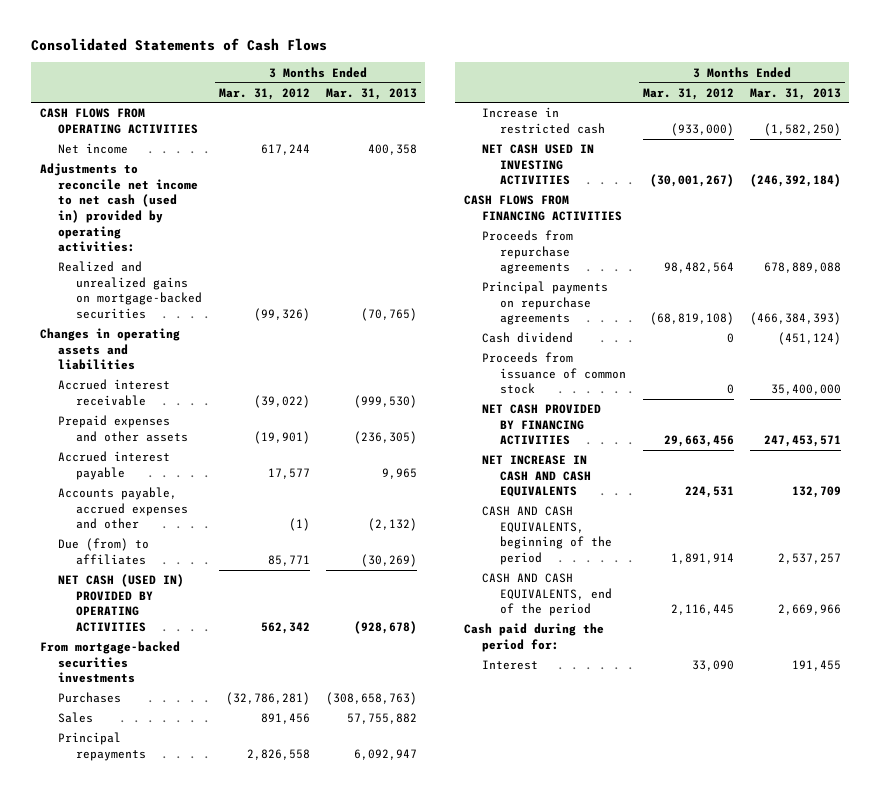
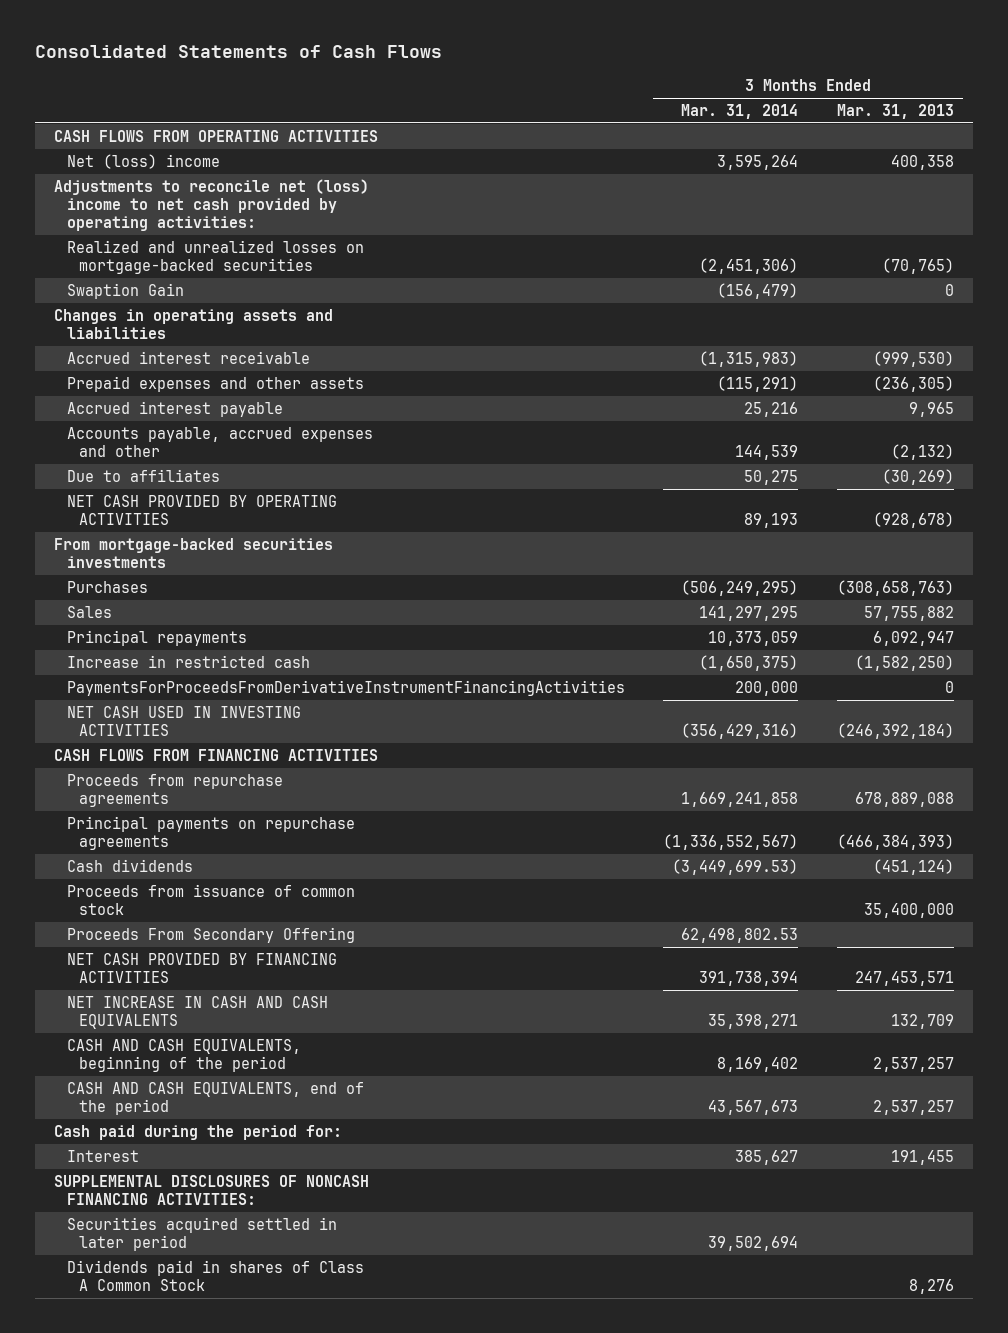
- | 3 Months Ended Mar. 31, 2012 | 3 Months Ended Mar. 31, 2013
+ | 3 Months Ended Mar. 31, 2014 | 3 Months Ended Mar. 31, 2013
- Net income | 617,244 | 400,358
- Adjustments to reconcile net income to net cash (used in) provided by operating activities:
- Realized and unrealized gains on mortgage-backed securities | (99,326) | (70,765)
+ Net (loss) income | 3,595,264 | 400,358
+ Adjustments to reconcile net (loss) income to net cash provided by operating activities:
+ Realized and unrealized losses on mortgage-backed securities | (2,451,306) | (70,765)
+ Swaption Gain | (156,479) | 0
- Due (from) to affiliates | 85,771 | (30,269)
- NET CASH (USED IN) PROVIDED BY OPERATING ACTIVITIES | 562,342 | (928,678)
+ Due to affiliates | 50,275 | (30,269)
+ NET CASH PROVIDED BY OPERATING ACTIVITIES | 89,193 | (928,678)
+ PaymentsForProceedsFromDerivativeInstrumentFinancingActivities | 200,000 | 0
- Cash dividend | 0 | (451,124)
+ Cash dividends | (3,449,699.53) | (451,124)
+ Proceeds From Secondary Offering | 62,498,802.53 |
- CASH AND CASH EQUIVALENTS, end of the period | 2,116,445 | 2,669,966
+ CASH AND CASH EQUIVALENTS, end of the period | 43,567,673 | 2,537,257
+ SUPPLEMENTAL DISCLOSURES OF NONCASH FINANCING ACTIVITIES:
+ Securities acquired settled in later period | 39,502,694 |
+ Dividends paid in shares of Class A Common Stock | | 8,276

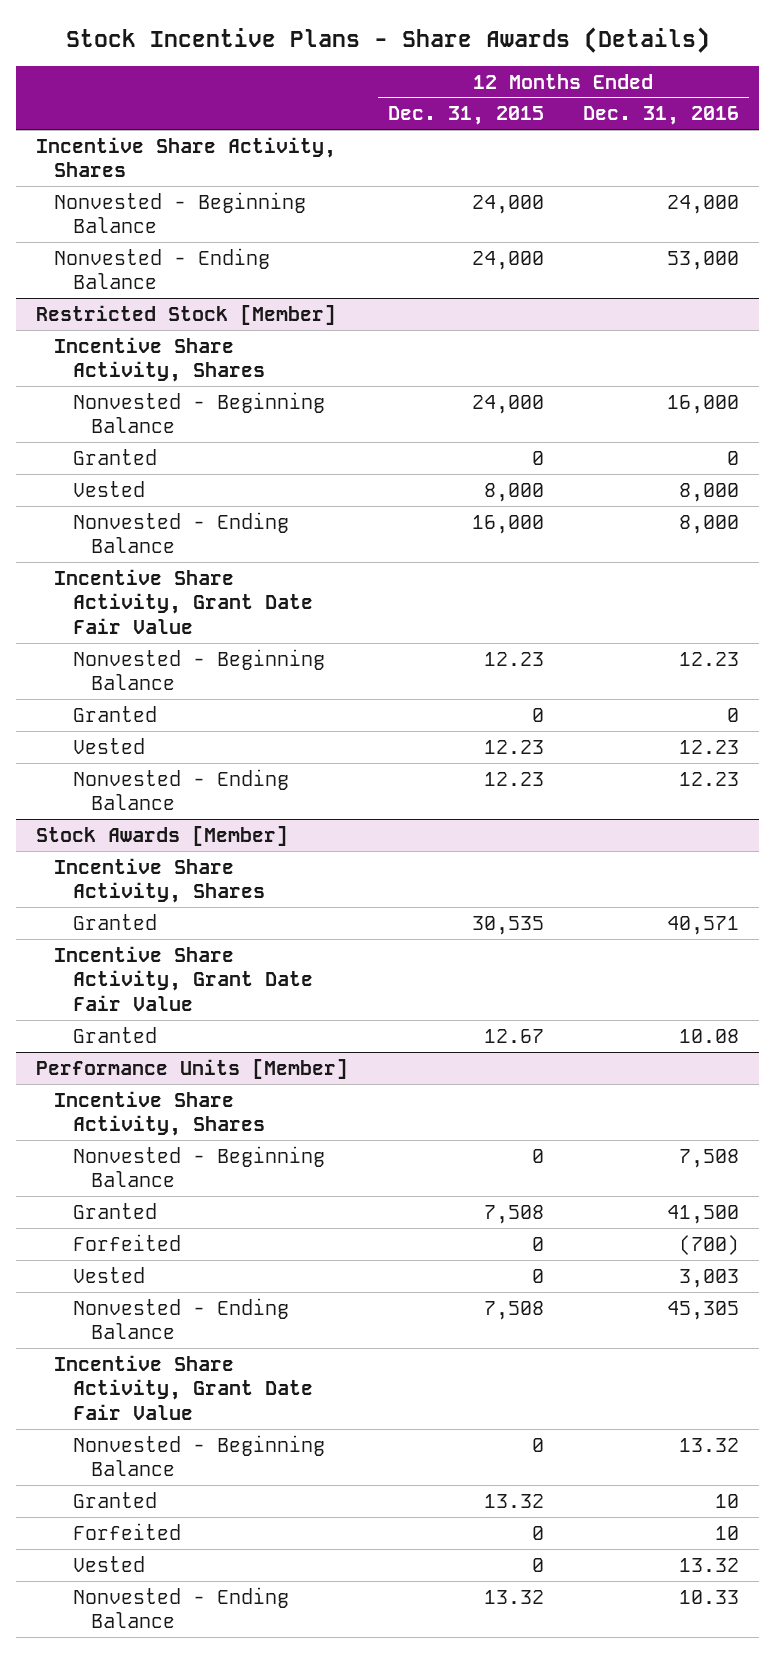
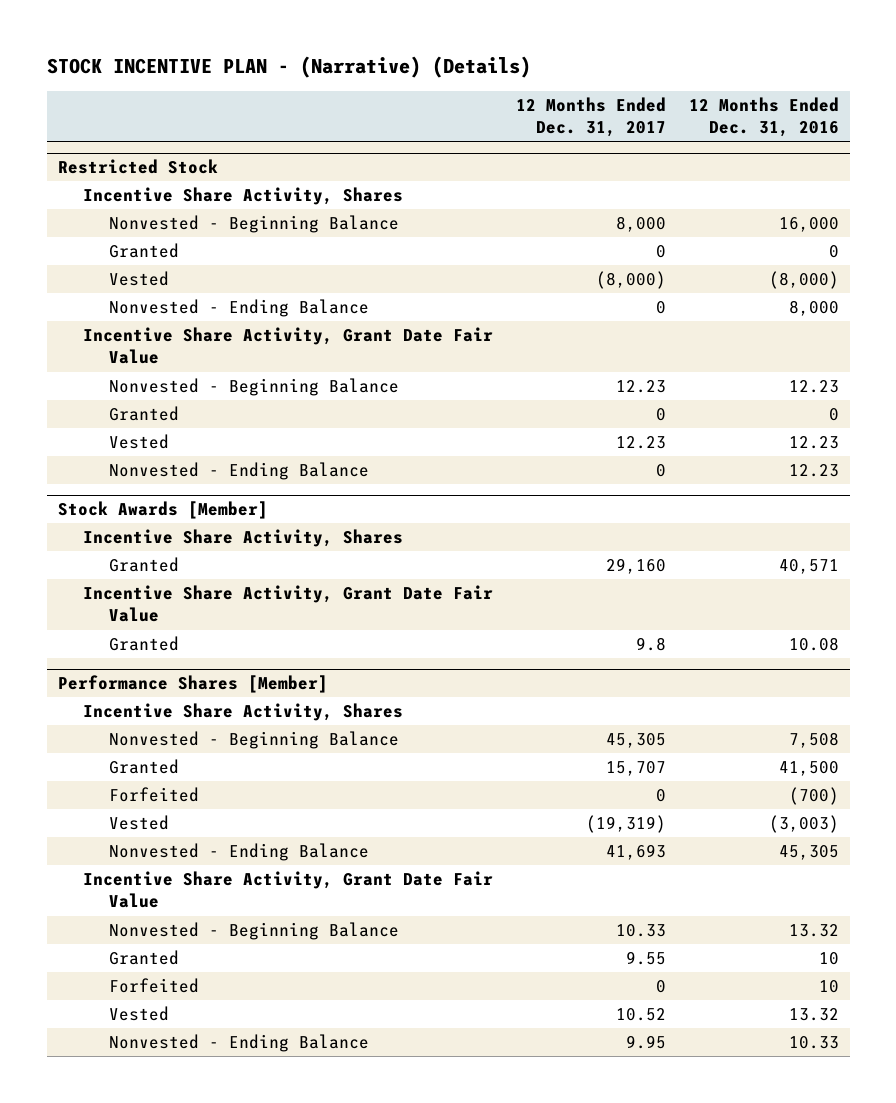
- Stock Incentive Plans - Share Awards (Details)
+ STOCK INCENTIVE PLAN - (Narrative) (Details)
- | 12 Months Ended Dec. 31, 2015 | 12 Months Ended Dec. 31, 2016
+ | 12 Months Ended Dec. 31, 2017 | 12 Months Ended Dec. 31, 2016
- Incentive Share Activity, Shares
- Nonvested - Beginning Balance | 24,000 | 24,000
- Nonvested - Ending Balance | 24,000 | 53,000
- Restricted Stock [Member]
+ Restricted Stock
- Vested | 8,000 | 8,000
+ Vested | (8,000) | (8,000)
- Performance Units [Member]
+ Performance Shares [Member]
- Vested | 0 | 3,003
+ Vested | (19,319) | (3,003)

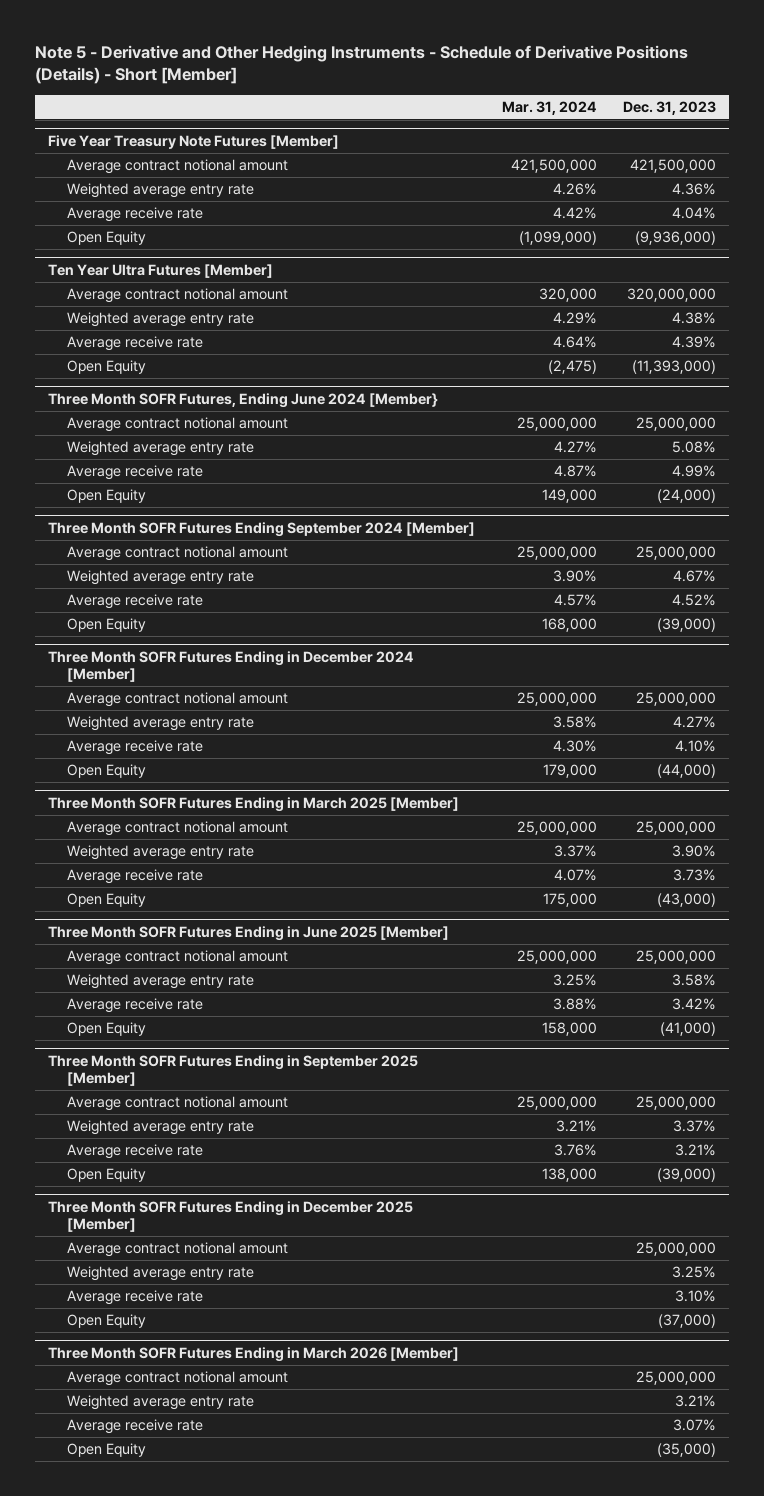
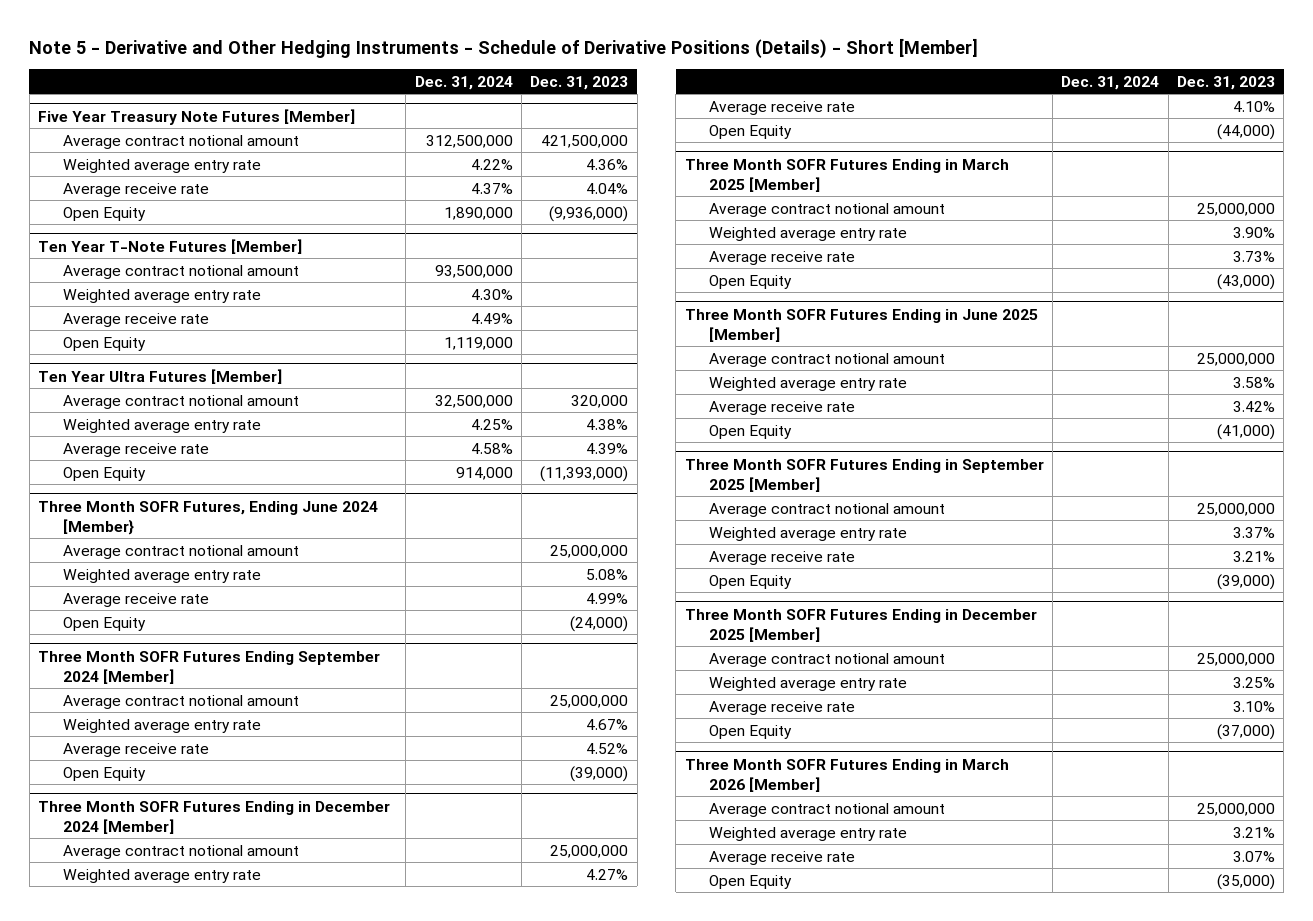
- | Mar. 31, 2024 | Dec. 31, 2023
+ | Dec. 31, 2024 | Dec. 31, 2023
+ Ten Year T-Note Futures [Member]
+ Average contract notional amount | 93,500,000 |
+ Weighted average entry rate | 4.30% |
+ Average receive rate | 4.49% |
+ Open Equity | 1,119,000 |
@ Ten Year Ultra Futures [Member]
- Average contract notional amount | 320,000 | 320,000,000
+ Average contract notional amount | 32,500,000 | 320,000

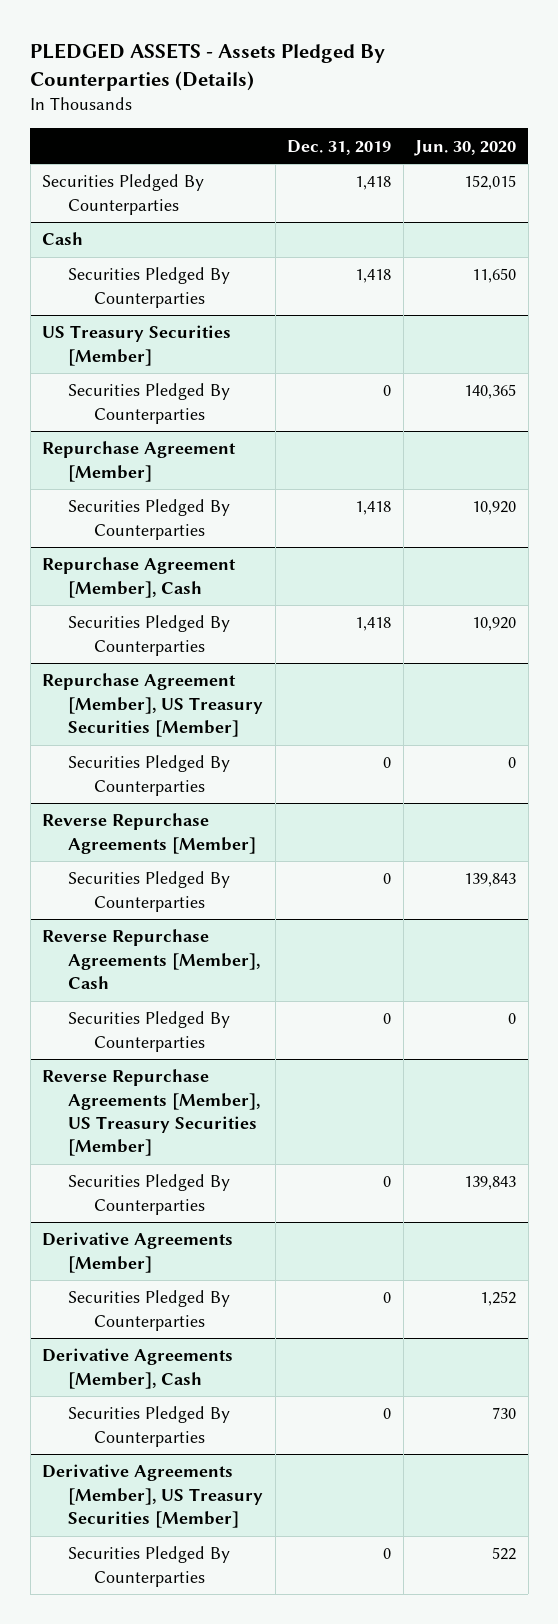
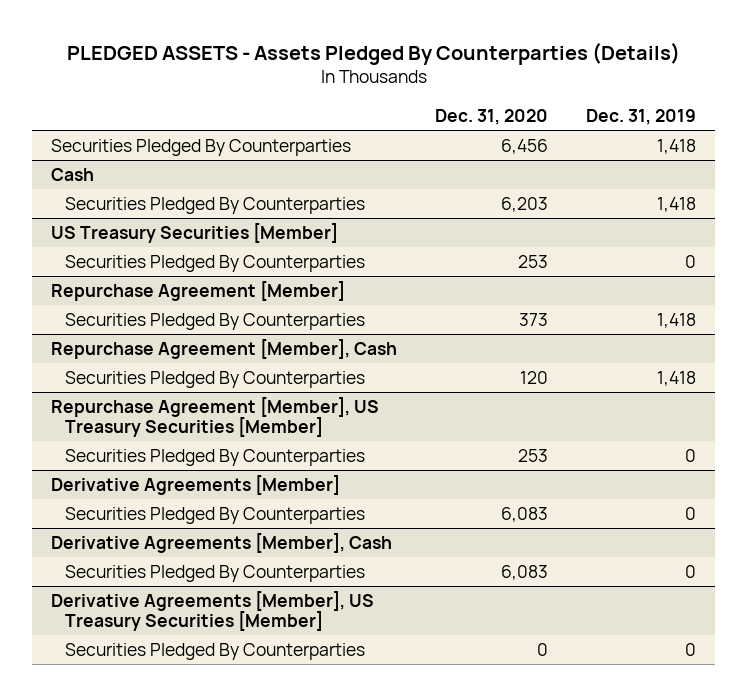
- | Dec. 31, 2019 | Jun. 30, 2020
+ | Dec. 31, 2020 | Dec. 31, 2019
- Reverse Repurchase Agreements [Member]
- Securities Pledged By Counterparties | 0 | 139,843
- Reverse Repurchase Agreements [Member], Cash
- Securities Pledged By Counterparties | 0 | 0
- Reverse Repurchase Agreements [Member], US Treasury Securities [Member]
- Securities Pledged By Counterparties | 0 | 139,843

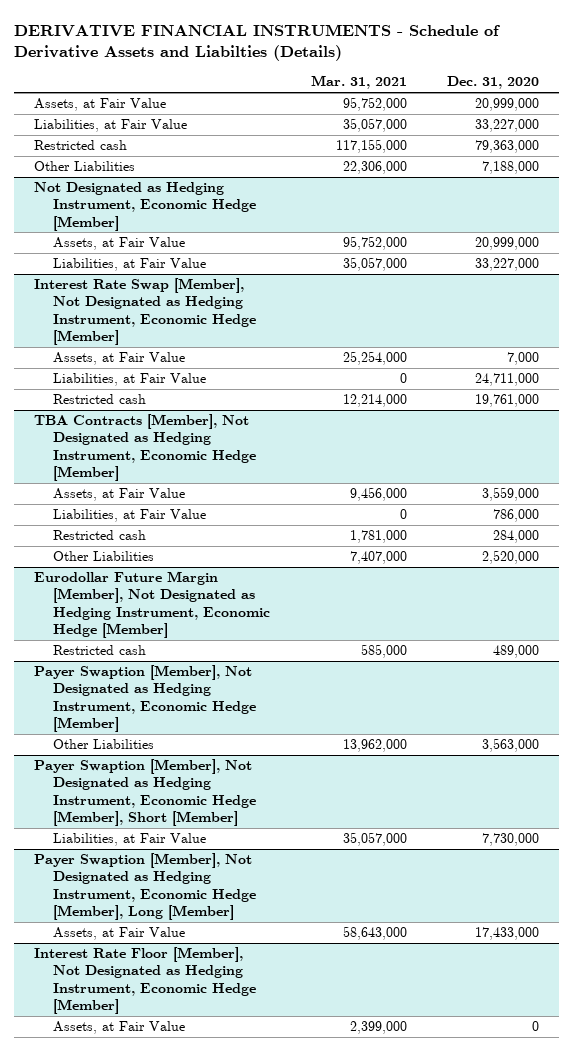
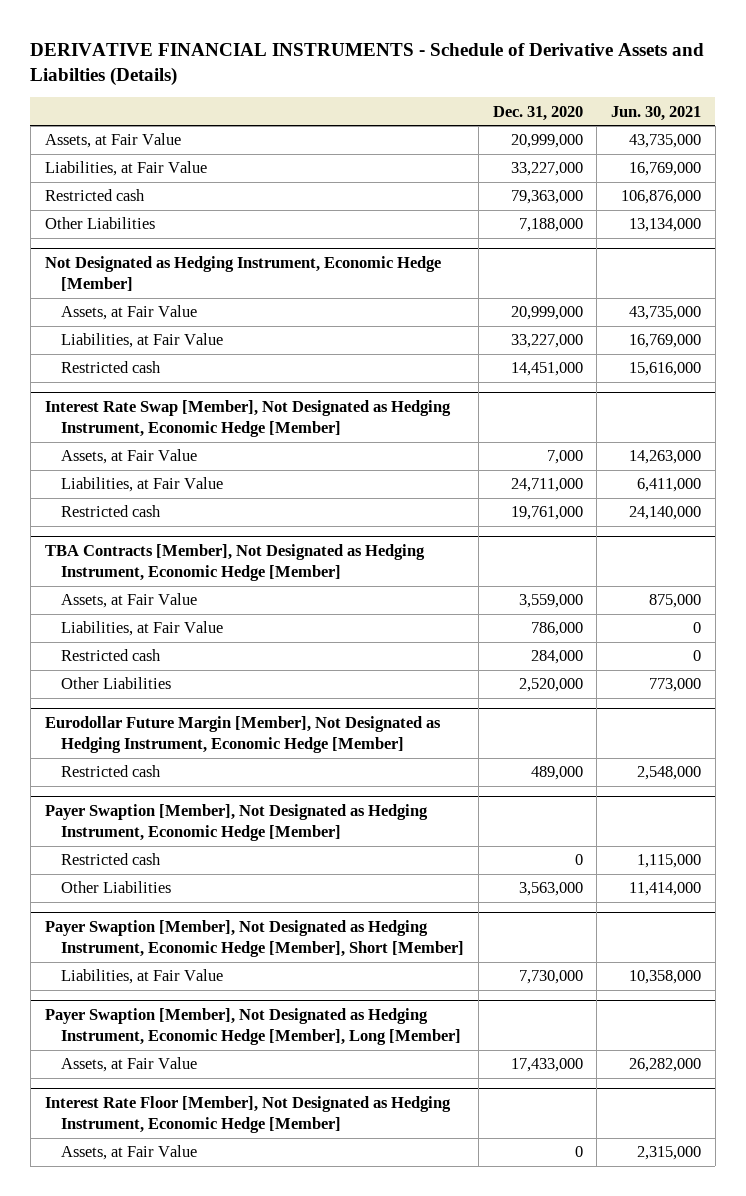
- | Mar. 31, 2021 | Dec. 31, 2020
+ | Dec. 31, 2020 | Jun. 30, 2021
@ Not Designated as Hedging Instrument, Economic Hedge [Member]
+ Restricted cash | 14,451,000 | 15,616,000
@ Payer Swaption [Member], Not Designated as Hedging Instrument, Economic Hedge [Member]
+ Restricted cash | 0 | 1,115,000

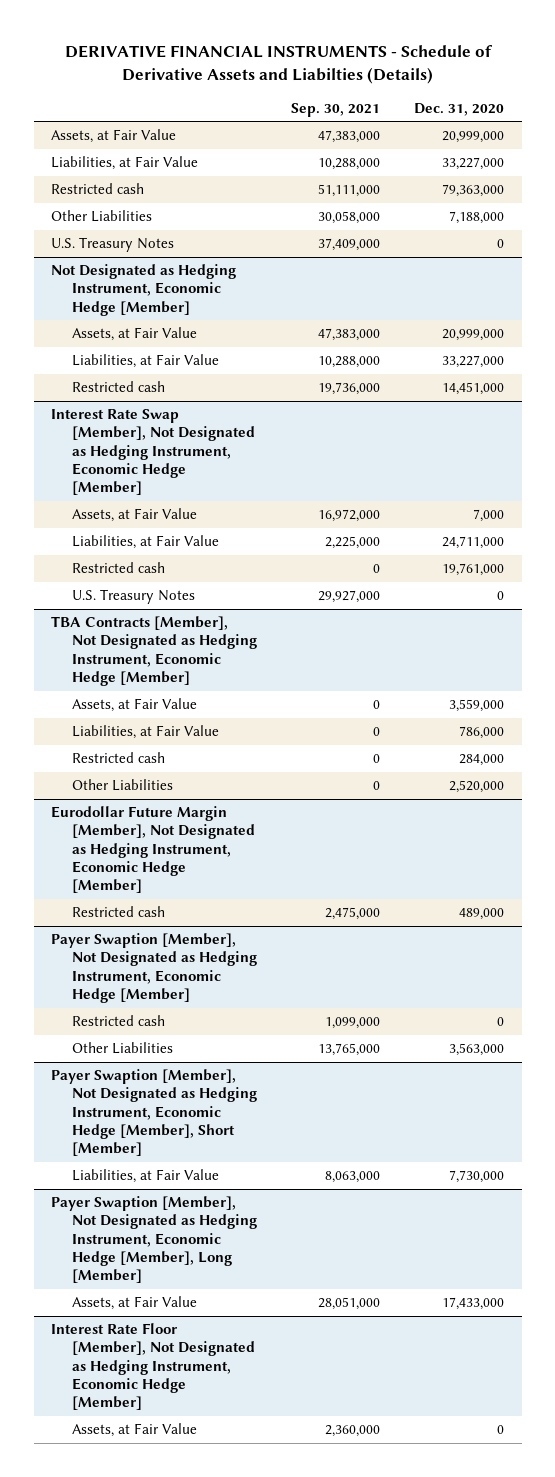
- | Dec. 31, 2020 | Jun. 30, 2021
+ | Sep. 30, 2021 | Dec. 31, 2020
+ U.S. Treasury Notes | 37,409,000 | 0
@ Interest Rate Swap [Member], Not Designated as Hedging Instrument, Economic Hedge [Member]
+ U.S. Treasury Notes | 29,927,000 | 0

